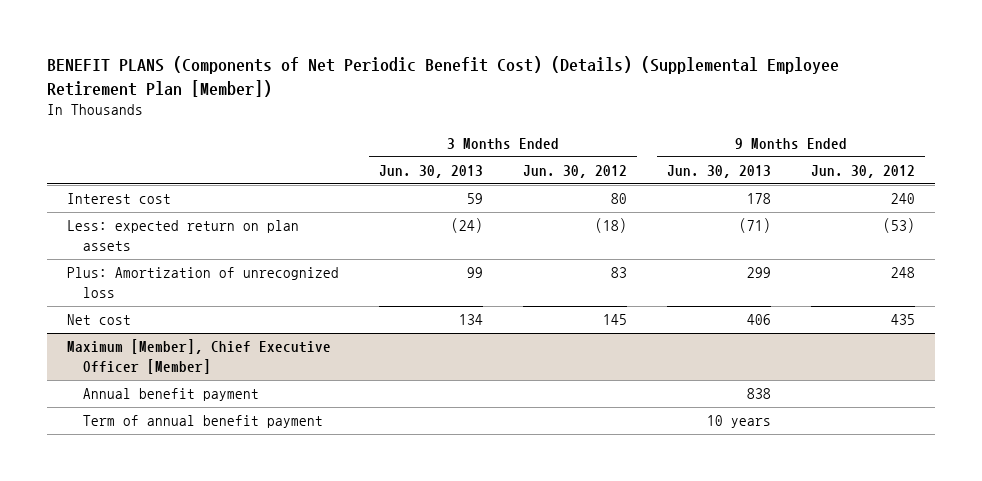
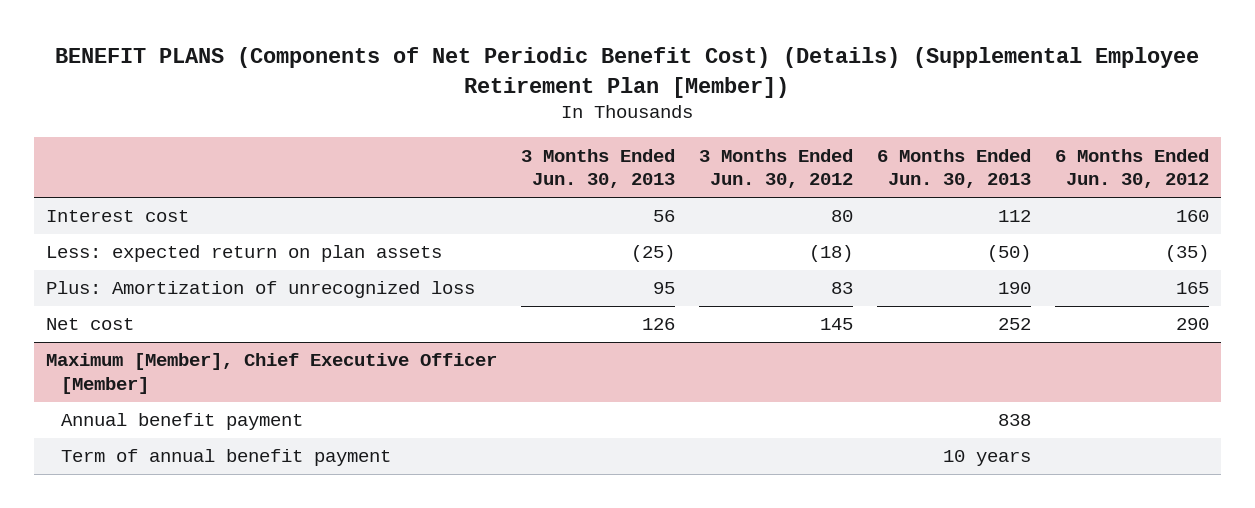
- | 3 Months Ended Jun. 30, 2013 | 3 Months Ended Jun. 30, 2012 | 9 Months Ended Jun. 30, 2013 | 9 Months Ended Jun. 30, 2012
+ | 3 Months Ended Jun. 30, 2013 | 3 Months Ended Jun. 30, 2012 | 6 Months Ended Jun. 30, 2013 | 6 Months Ended Jun. 30, 2012
- Interest cost | 59 | 80 | 178 | 240
- Less: expected return on plan assets | (24) | (18) | (71) | (53)
- Plus: Amortization of unrecognized loss | 99 | 83 | 299 | 248
- Net cost | 134 | 145 | 406 | 435
+ Interest cost | 56 | 80 | 112 | 160
+ Less: expected return on plan assets | (25) | (18) | (50) | (35)
+ Plus: Amortization of unrecognized loss | 95 | 83 | 190 | 165
+ Net cost | 126 | 145 | 252 | 290

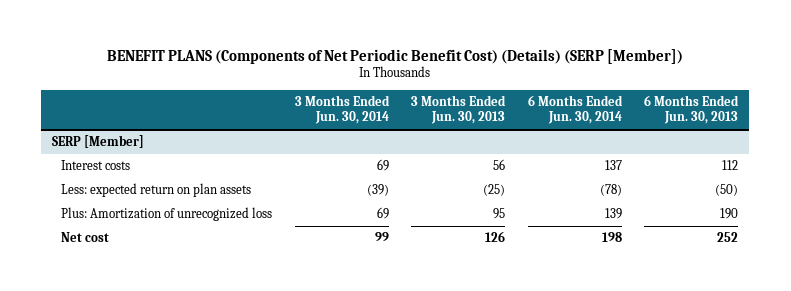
- BENEFIT PLANS (Components of Net Periodic Benefit Cost) (Details) (Supplemental Employee Retirement Plan [Member])
+ BENEFIT PLANS (Components of Net Periodic Benefit Cost) (Details) (SERP [Member])
- | 3 Months Ended Jun. 30, 2013 | 3 Months Ended Jun. 30, 2012 | 6 Months Ended Jun. 30, 2013 | 6 Months Ended Jun. 30, 2012
+ | 3 Months Ended Jun. 30, 2014 | 3 Months Ended Jun. 30, 2013 | 6 Months Ended Jun. 30, 2014 | 6 Months Ended Jun. 30, 2013
- Interest cost | 56 | 80 | 112 | 160
+ SERP [Member]
+ Interest costs | 69 | 56 | 137 | 112
- Maximum [Member], Chief Executive Officer [Member]
- Annual benefit payment | | | 838 |
- Term of annual benefit payment | | | 10 years |

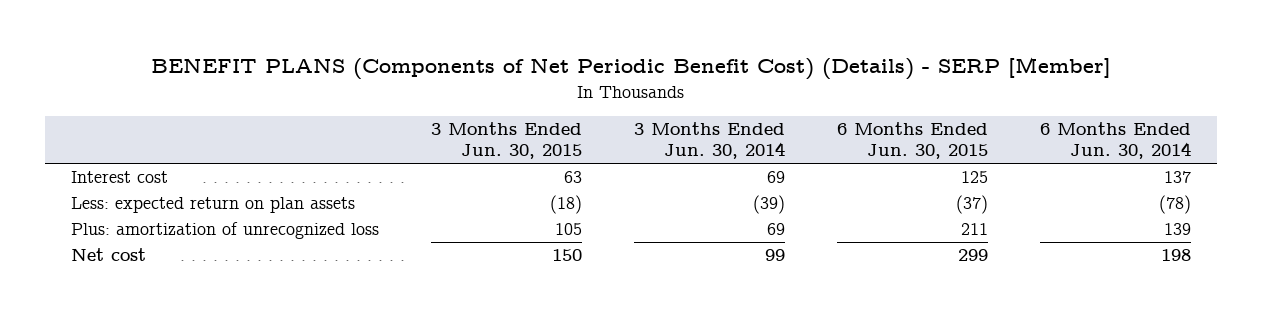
- BENEFIT PLANS (Components of Net Periodic Benefit Cost) (Details) (SERP [Member])
+ BENEFIT PLANS (Components of Net Periodic Benefit Cost) (Details) - SERP [Member]
- | 3 Months Ended Jun. 30, 2014 | 3 Months Ended Jun. 30, 2013 | 6 Months Ended Jun. 30, 2014 | 6 Months Ended Jun. 30, 2013
+ | 3 Months Ended Jun. 30, 2015 | 3 Months Ended Jun. 30, 2014 | 6 Months Ended Jun. 30, 2015 | 6 Months Ended Jun. 30, 2014
- SERP [Member]
- Interest costs | 69 | 56 | 137 | 112
+ Interest cost | 63 | 69 | 125 | 137
- Plus: Amortization of unrecognized loss | 69 | 95 | 139 | 190
+ Plus: amortization of unrecognized loss | 105 | 69 | 211 | 139

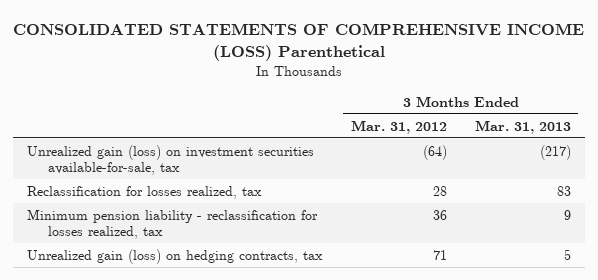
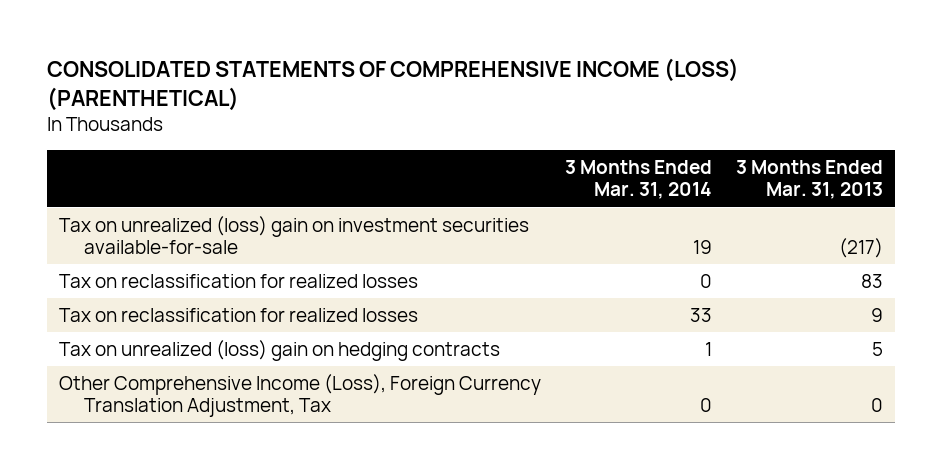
- CONSOLIDATED STATEMENTS OF COMPREHENSIVE INCOME (LOSS) Parenthetical
+ CONSOLIDATED STATEMENTS OF COMPREHENSIVE INCOME (LOSS) (PARENTHETICAL)
- | 3 Months Ended Mar. 31, 2012 | 3 Months Ended Mar. 31, 2013
+ | 3 Months Ended Mar. 31, 2014 | 3 Months Ended Mar. 31, 2013
- Unrealized gain (loss) on investment securities available-for-sale, tax | (64) | (217)
- Reclassification for losses realized, tax | 28 | 83
- Minimum pension liability - reclassification for losses realized, tax | 36 | 9
- Unrealized gain (loss) on hedging contracts, tax | 71 | 5
+ Tax on unrealized (loss) gain on investment securities available-for-sale | 19 | (217)
+ Tax on reclassification for realized losses | 0 | 83
+ Tax on reclassification for realized losses | 33 | 9
+ Tax on unrealized (loss) gain on hedging contracts | 1 | 5
+ Other Comprehensive Income (Loss), Foreign Currency Translation Adjustment, Tax | 0 | 0

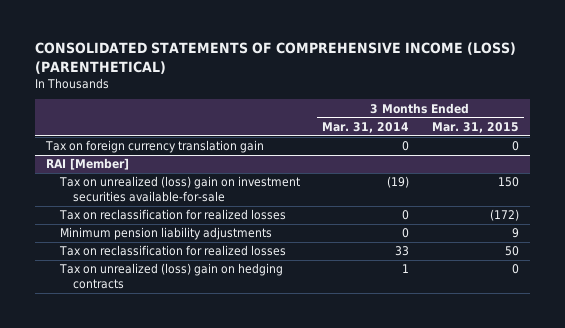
- | 3 Months Ended Mar. 31, 2014 | 3 Months Ended Mar. 31, 2013
+ | 3 Months Ended Mar. 31, 2014 | 3 Months Ended Mar. 31, 2015
- Tax on unrealized (loss) gain on investment securities available-for-sale | 19 | (217)
+ Tax on foreign currency translation gain | 0 | 0
+ RAI [Member]
+ Tax on unrealized (loss) gain on investment securities available-for-sale | (19) | 150
+ Minimum pension liability adjustments | 0 | 9
- Other Comprehensive Income (Loss), Foreign Currency Translation Adjustment, Tax | 0 | 0

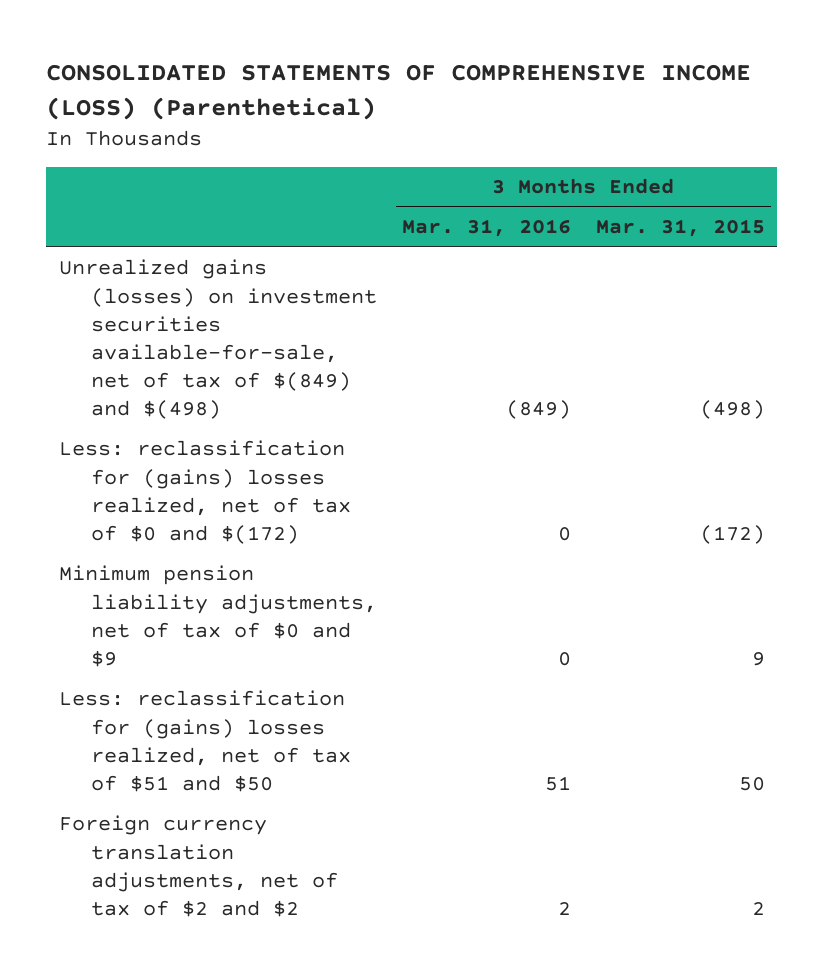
- CONSOLIDATED STATEMENTS OF COMPREHENSIVE INCOME (LOSS) (PARENTHETICAL)
+ CONSOLIDATED STATEMENTS OF COMPREHENSIVE INCOME (LOSS) (Parenthetical)
- | 3 Months Ended Mar. 31, 2014 | 3 Months Ended Mar. 31, 2015
+ | 3 Months Ended Mar. 31, 2016 | 3 Months Ended Mar. 31, 2015
- Tax on foreign currency translation gain | 0 | 0
- RAI [Member]
- Tax on unrealized (loss) gain on investment securities available-for-sale | (19) | 150
- Tax on reclassification for realized losses | 0 | (172)
- Minimum pension liability adjustments | 0 | 9
- Tax on reclassification for realized losses | 33 | 50
- Tax on unrealized (loss) gain on hedging contracts | 1 | 0
+ Unrealized gains (losses) on investment securities available-for-sale, net of tax of $(849) and $(498) | (849) | (498)
+ Less: reclassification for (gains) losses realized, net of tax of $0 and $(172) | 0 | (172)
+ Minimum pension liability adjustments, net of tax of $0 and $9 | 0 | 9
+ Less: reclassification for (gains) losses realized, net of tax of $51 and $50 | 51 | 50
+ Foreign currency translation adjustments, net of tax of $2 and $2 | 2 | 2

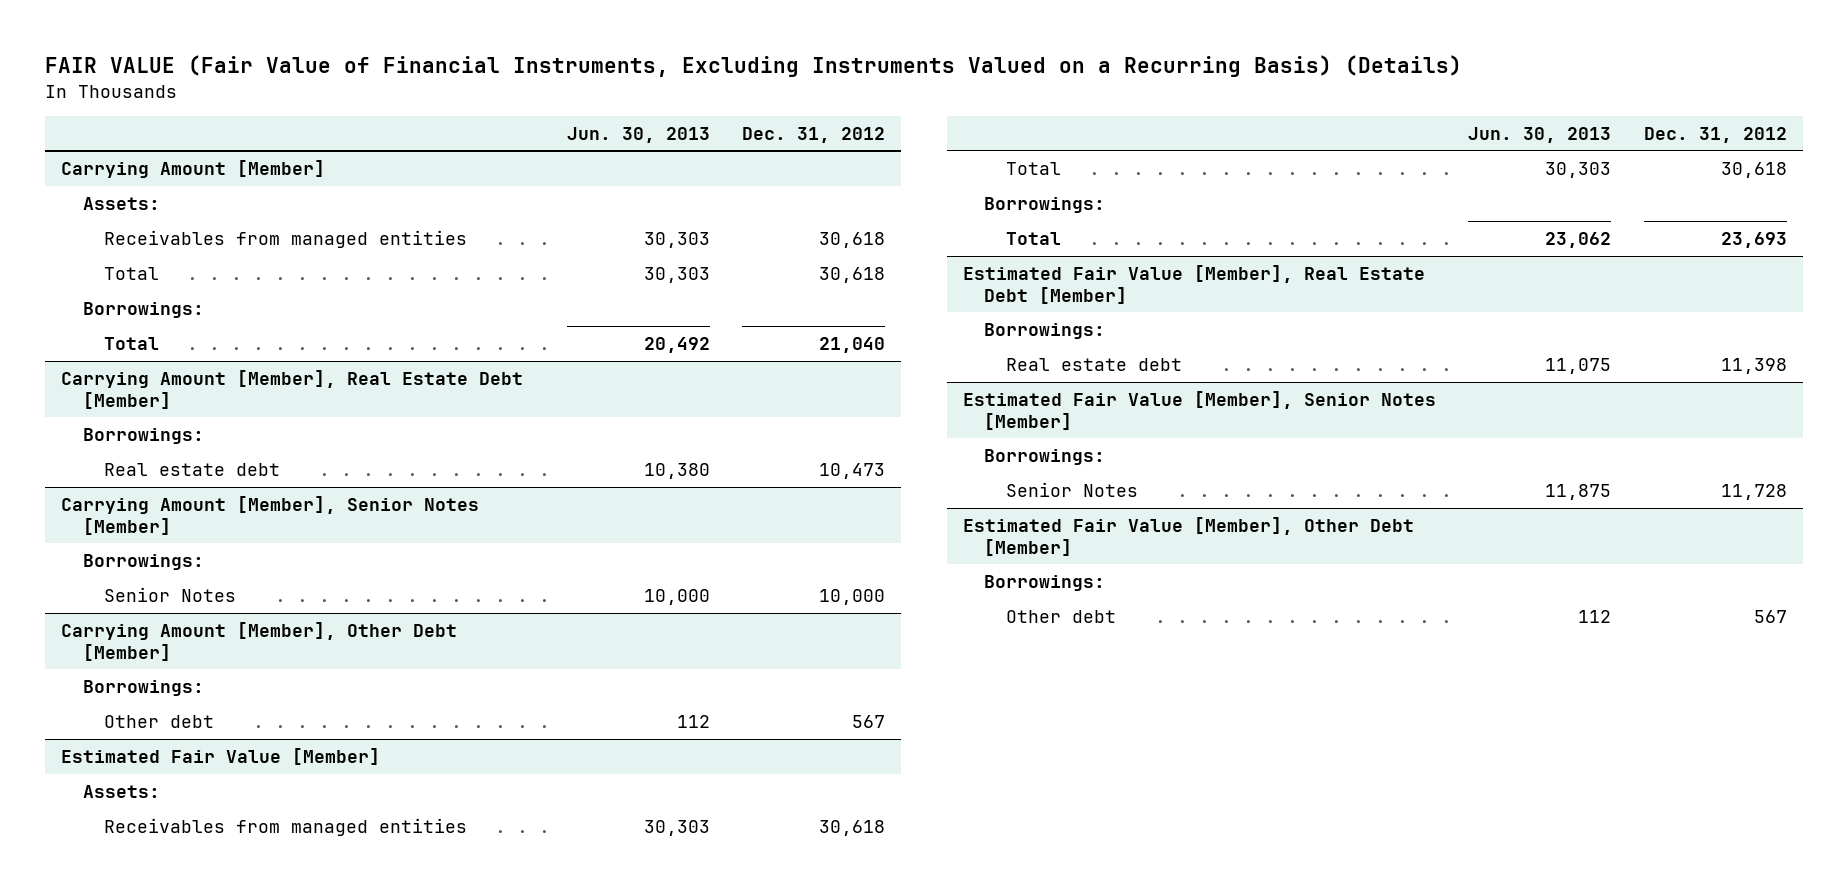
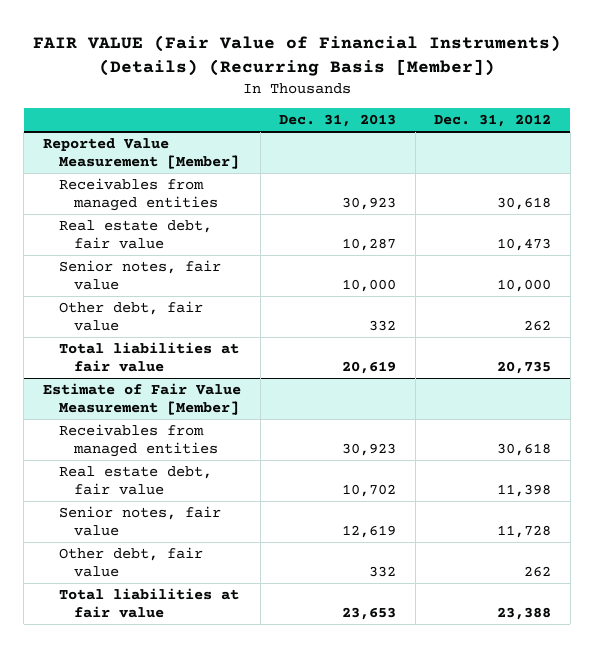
- FAIR VALUE (Fair Value of Financial Instruments, Excluding Instruments Valued on a Recurring Basis) (Details)
+ FAIR VALUE (Fair Value of Financial Instruments) (Details) (Recurring Basis [Member])
- | Jun. 30, 2013 | Dec. 31, 2012
+ | Dec. 31, 2013 | Dec. 31, 2012
- Carrying Amount [Member]
- Assets:
+ Reported Value Measurement [Member]
- Total | 30,303 | 30,618
- Borrowings:
- Total | 20,492 | 21,040
- Carrying Amount [Member], Real Estate Debt [Member]
- Borrowings:
- Real estate debt | 10,380 | 10,473
- Carrying Amount [Member], Senior Notes [Member]
- Borrowings:
- Senior Notes | 10,000 | 10,000
- Carrying Amount [Member], Other Debt [Member]
- Borrowings:
- Other debt | 112 | 567
- Estimated Fair Value [Member]
- Assets:
+ Real estate debt, fair value | 10,287 | 10,473
+ Senior notes, fair value | 10,000 | 10,000
+ Other debt, fair value | 332 | 262
+ Total liabilities at fair value | 20,619 | 20,735
+ Estimate of Fair Value Measurement [Member]
- Total | 30,303 | 30,618
- Borrowings:
- Total | 23,062 | 23,693
- Estimated Fair Value [Member], Real Estate Debt [Member]
- Borrowings:
- Real estate debt | 11,075 | 11,398
- Estimated Fair Value [Member], Senior Notes [Member]
- Borrowings:
- Senior Notes | 11,875 | 11,728
- Estimated Fair Value [Member], Other Debt [Member]
- Borrowings:
- Other debt | 112 | 567
+ Real estate debt, fair value | 10,702 | 11,398
+ Senior notes, fair value | 12,619 | 11,728
+ Other debt, fair value | 332 | 262
+ Total liabilities at fair value | 23,653 | 23,388

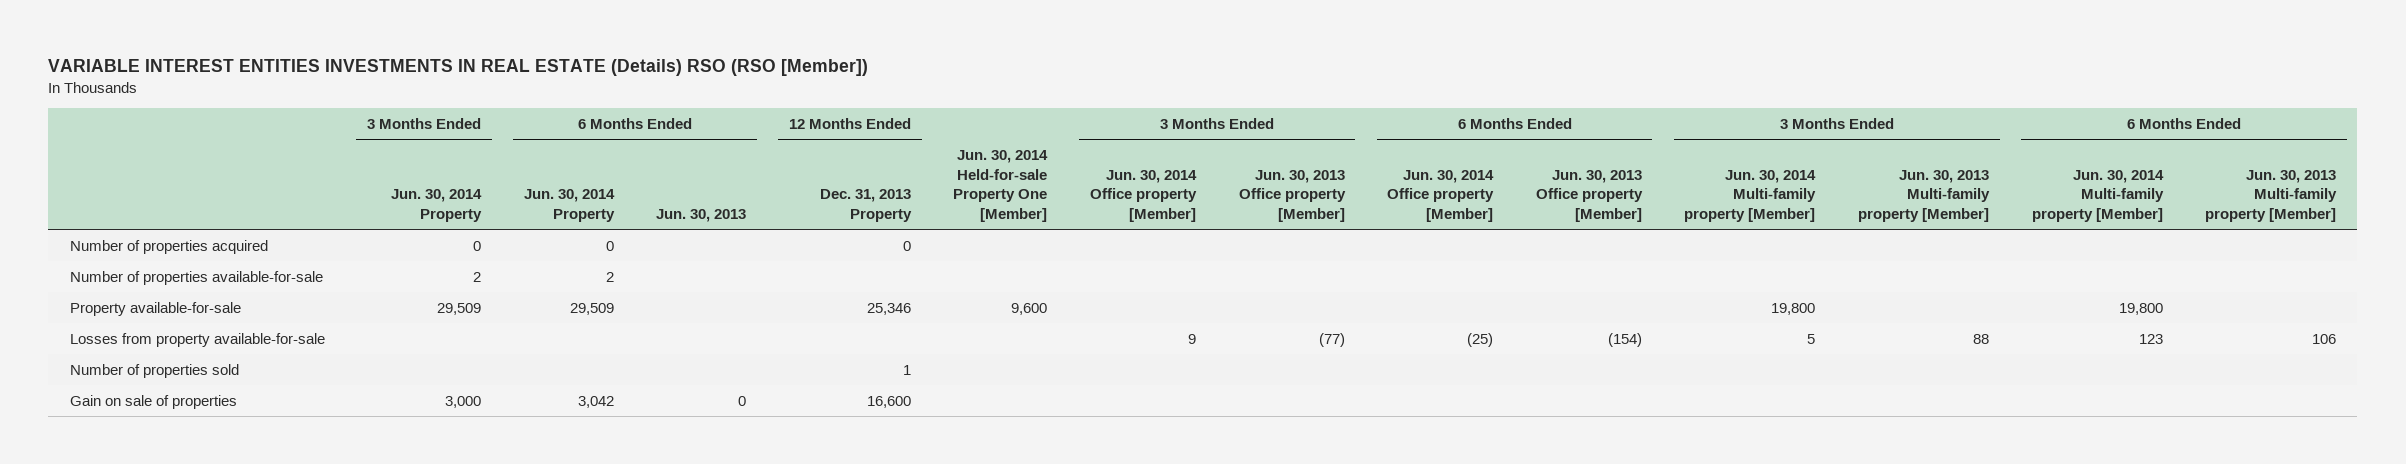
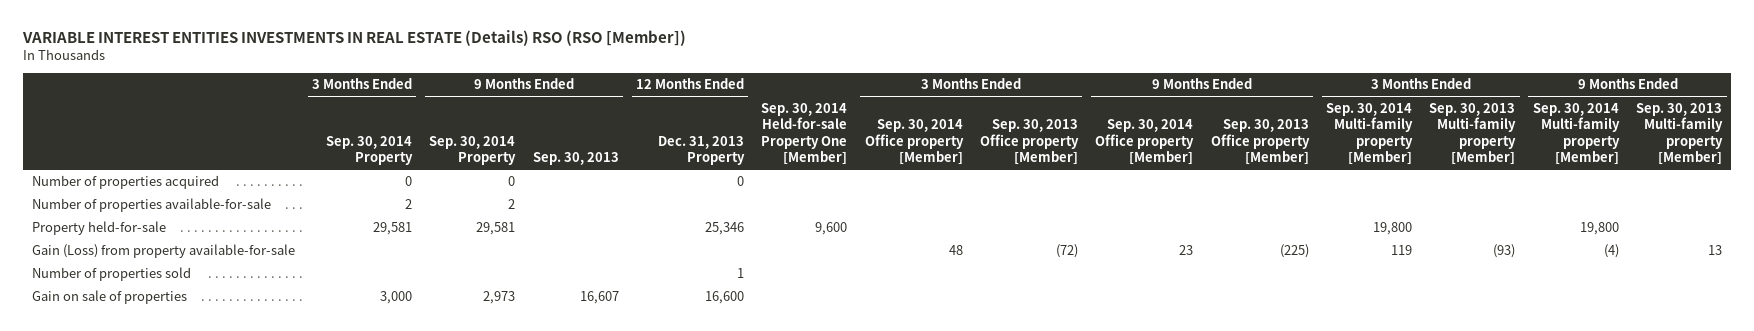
- | 3 Months Ended Jun. 30, 2014 Property | 6 Months Ended Jun. 30, 2014 Property | 6 Months Ended Jun. 30, 2013 | 12 Months Ended Dec. 31, 2013 Property | Jun. 30, 2014 Held-for-sale Property One [Member] | 3 Months Ended Jun. 30, 2014 Office property [Member] | 3 Months Ended Jun. 30, 2013 Office property [Member] | 6 Months Ended Jun. 30, 2014 Office property [Member] | 6 Months Ended Jun. 30, 2013 Office property [Member] | 3 Months Ended Jun. 30, 2014 Multi-family property [Member] | 3 Months Ended Jun. 30, 2013 Multi-family property [Member] | 6 Months Ended Jun. 30, 2014 Multi-family property [Member] | 6 Months Ended Jun. 30, 2013 Multi-family property [Member]
+ | 3 Months Ended Sep. 30, 2014 Property | 9 Months Ended Sep. 30, 2014 Property | 9 Months Ended Sep. 30, 2013 | 12 Months Ended Dec. 31, 2013 Property | Sep. 30, 2014 Held-for-sale Property One [Member] | 3 Months Ended Sep. 30, 2014 Office property [Member] | 3 Months Ended Sep. 30, 2013 Office property [Member] | 9 Months Ended Sep. 30, 2014 Office property [Member] | 9 Months Ended Sep. 30, 2013 Office property [Member] | 3 Months Ended Sep. 30, 2014 Multi-family property [Member] | 3 Months Ended Sep. 30, 2013 Multi-family property [Member] | 9 Months Ended Sep. 30, 2014 Multi-family property [Member] | 9 Months Ended Sep. 30, 2013 Multi-family property [Member]
- Property available-for-sale | 29,509 | 29,509 | | 25,346 | 9,600 | | | | | 19,800 | | 19,800 |
- Losses from property available-for-sale | | | | | | 9 | (77) | (25) | (154) | 5 | 88 | 123 | 106
+ Property held-for-sale | 29,581 | 29,581 | | 25,346 | 9,600 | | | | | 19,800 | | 19,800 |
+ Gain (Loss) from property available-for-sale | | | | | | 48 | (72) | 23 | (225) | 119 | (93) | (4) | 13

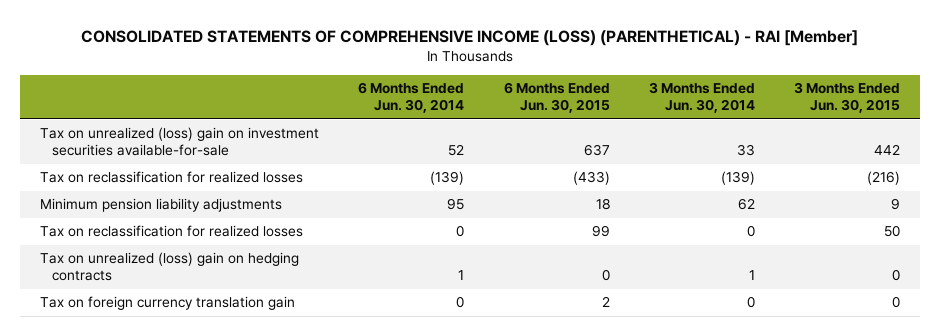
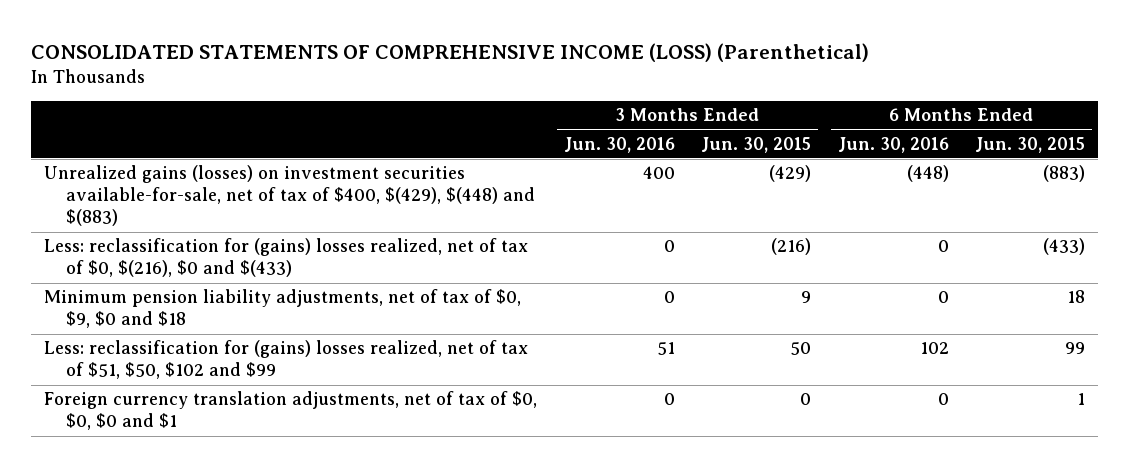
- CONSOLIDATED STATEMENTS OF COMPREHENSIVE INCOME (LOSS) (PARENTHETICAL) - RAI [Member]
+ CONSOLIDATED STATEMENTS OF COMPREHENSIVE INCOME (LOSS) (Parenthetical)
- | 6 Months Ended Jun. 30, 2014 | 6 Months Ended Jun. 30, 2015 | 3 Months Ended Jun. 30, 2014 | 3 Months Ended Jun. 30, 2015
+ | 3 Months Ended Jun. 30, 2016 | 3 Months Ended Jun. 30, 2015 | 6 Months Ended Jun. 30, 2016 | 6 Months Ended Jun. 30, 2015
- Tax on unrealized (loss) gain on investment securities available-for-sale | 52 | 637 | 33 | 442
- Tax on reclassification for realized losses | (139) | (433) | (139) | (216)
- Minimum pension liability adjustments | 95 | 18 | 62 | 9
- Tax on reclassification for realized losses | 0 | 99 | 0 | 50
- Tax on unrealized (loss) gain on hedging contracts | 1 | 0 | 1 | 0
- Tax on foreign currency translation gain | 0 | 2 | 0 | 0
+ Unrealized gains (losses) on investment securities available-for-sale, net of tax of $400, $(429), $(448) and $(883) | 400 | (429) | (448) | (883)
+ Less: reclassification for (gains) losses realized, net of tax of $0, $(216), $0 and $(433) | 0 | (216) | 0 | (433)
+ Minimum pension liability adjustments, net of tax of $0, $9, $0 and $18 | 0 | 9 | 0 | 18
+ Less: reclassification for (gains) losses realized, net of tax of $51, $50, $102 and $99 | 51 | 50 | 102 | 99
+ Foreign currency translation adjustments, net of tax of $0, $0, $0 and $1 | 0 | 0 | 0 | 1

